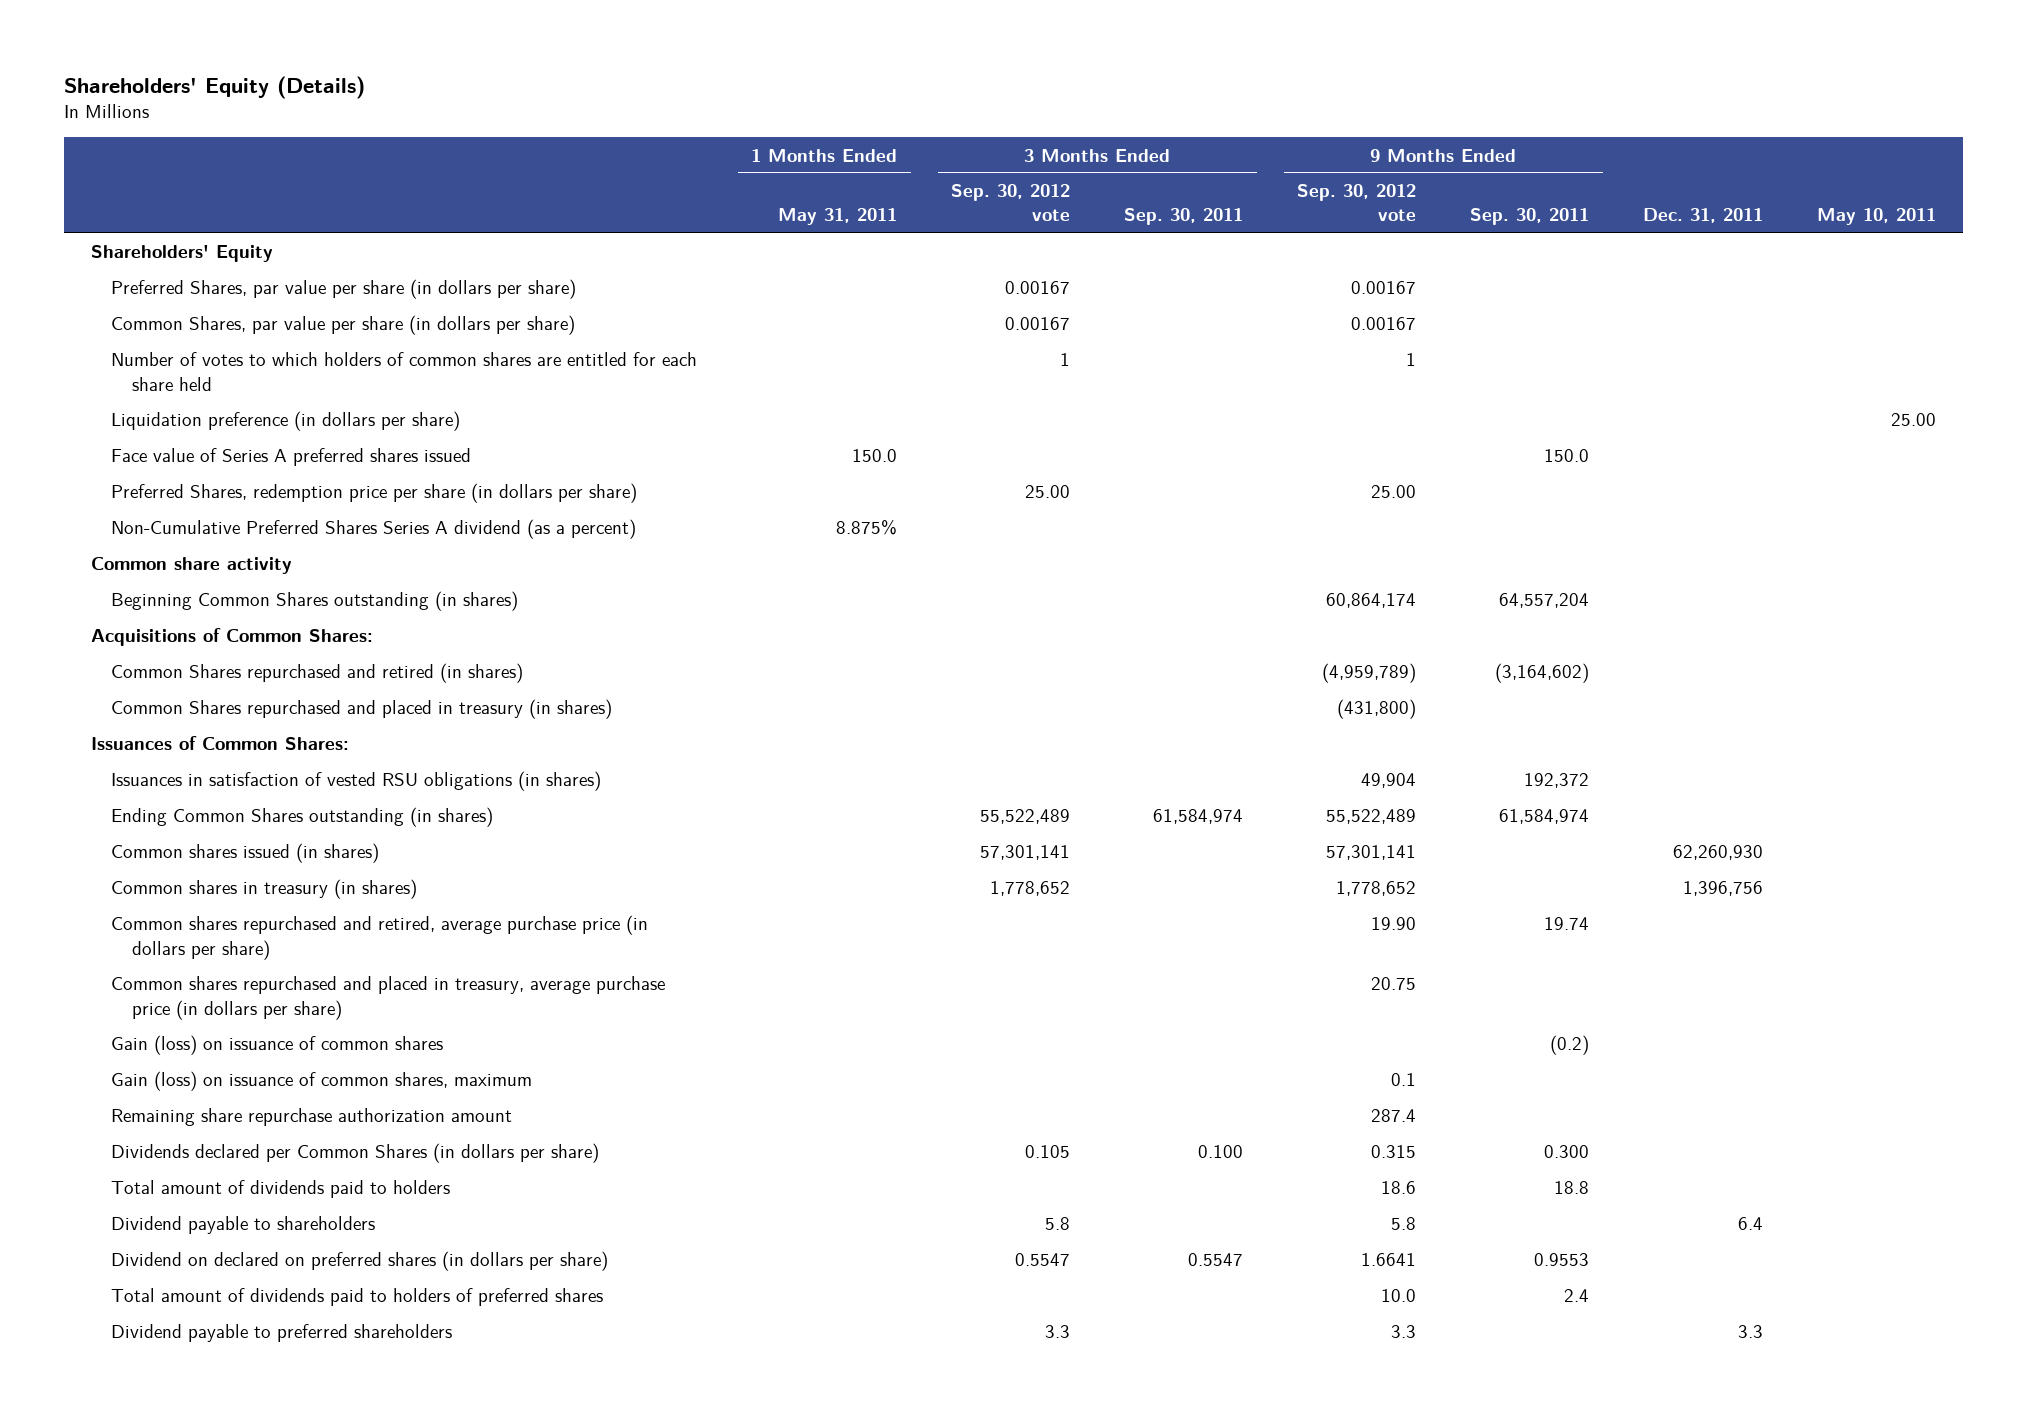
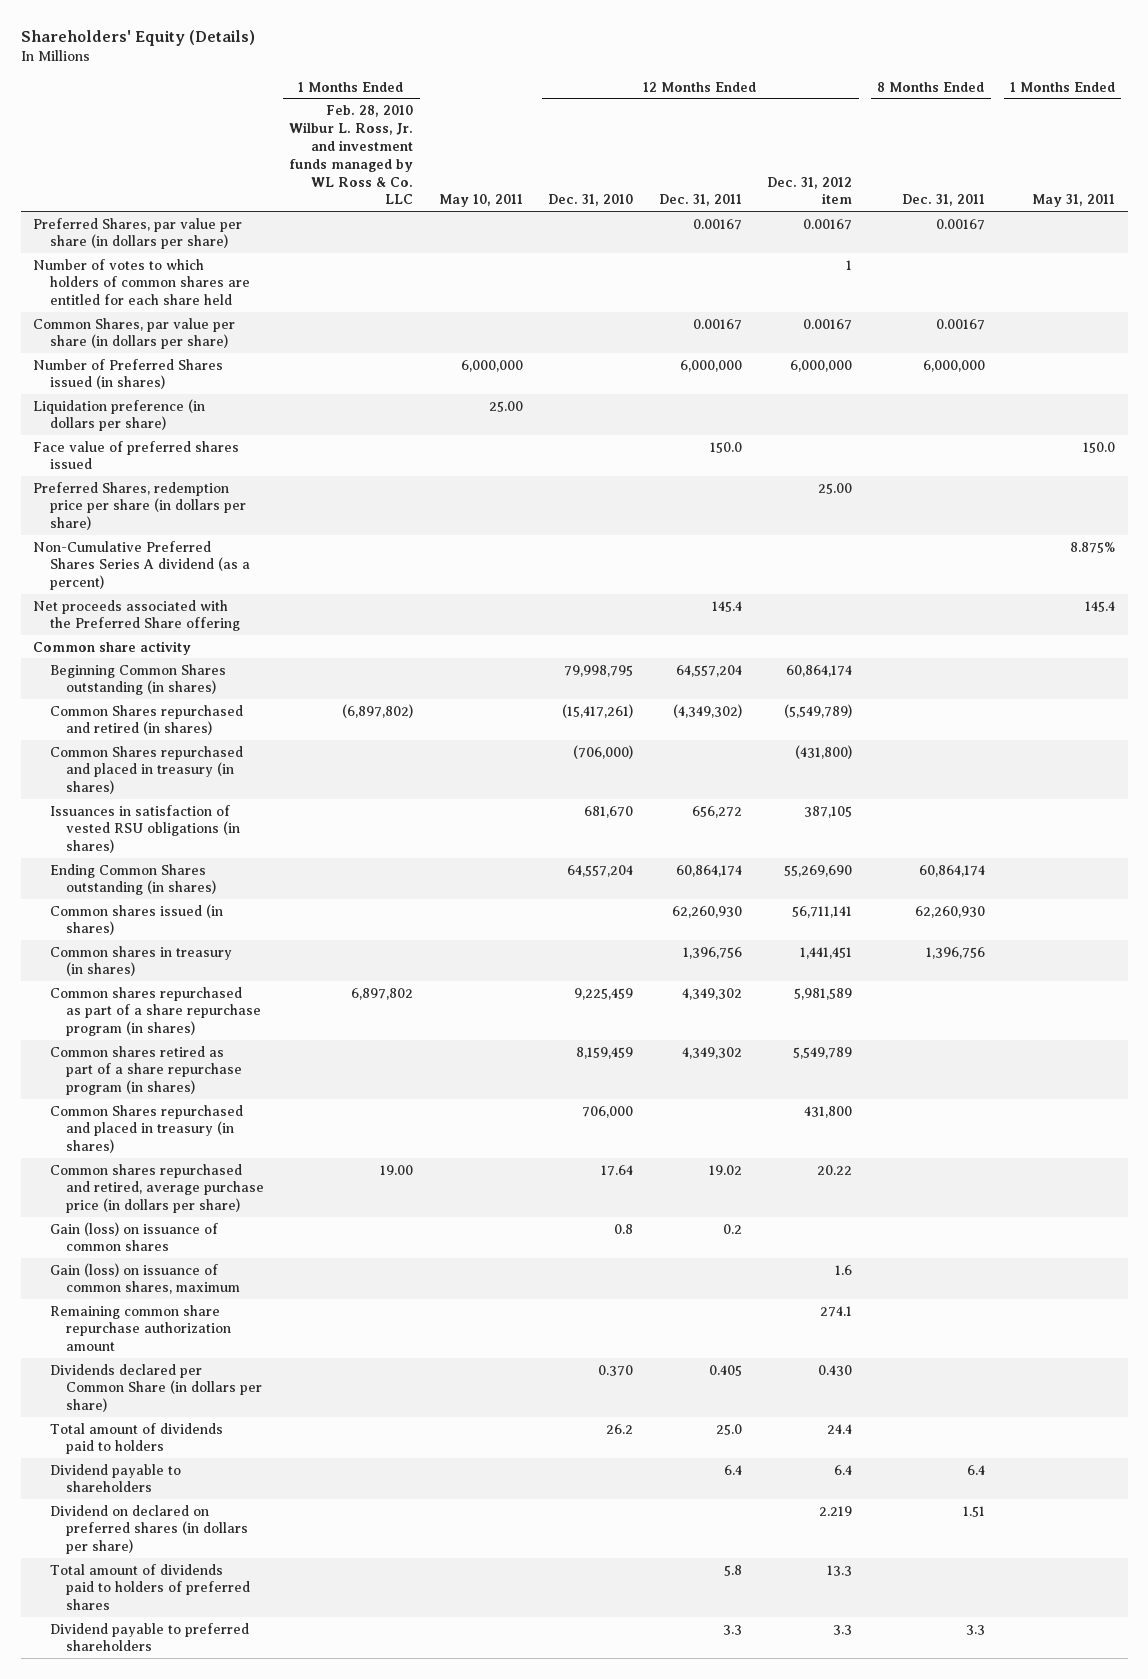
- | 1 Months Ended May 31, 2011 | 3 Months Ended Sep. 30, 2012 vote | 3 Months Ended Sep. 30, 2011 | 9 Months Ended Sep. 30, 2012 vote | 9 Months Ended Sep. 30, 2011 | Dec. 31, 2011 | May 10, 2011
+ | 1 Months Ended Feb. 28, 2010 Wilbur L. Ross, Jr. and investment funds managed by WL Ross & Co. LLC | May 10, 2011 | 12 Months Ended Dec. 31, 2010 | 12 Months Ended Dec. 31, 2011 | 12 Months Ended Dec. 31, 2012 item | 8 Months Ended Dec. 31, 2011 | 1 Months Ended May 31, 2011
- Shareholders' Equity
moved down: Common Shares, par value per share (in dollars per share) | | | | 0.00167 | 0.00167 | 0.00167 |
+ Number of Preferred Shares issued (in shares) | | 6,000,000 | | 6,000,000 | 6,000,000 | 6,000,000 |
- Face value of Series A preferred shares issued | 150.0 | | | | 150.0 | |
+ Face value of preferred shares issued | | | | 150.0 | | | 150.0
+ Net proceeds associated with the Preferred Share offering | | | | 145.4 | | | 145.4
- Acquisitions of Common Shares:
- Issuances of Common Shares:
+ Common shares repurchased as part of a share repurchase program (in shares) | 6,897,802 | | 9,225,459 | 4,349,302 | 5,981,589 | |
+ Common shares retired as part of a share repurchase program (in shares) | | | 8,159,459 | 4,349,302 | 5,549,789 | |
+ Common Shares repurchased and placed in treasury (in shares) | | | 706,000 | | 431,800 | |
- Common shares repurchased and placed in treasury, average purchase price (in dollars per share) | | | | 20.75 | | |
- Remaining share repurchase authorization amount | | | | 287.4 | | |
- Dividends declared per Common Shares (in dollars per share) | | 0.105 | 0.100 | 0.315 | 0.300 | |
+ Remaining common share repurchase authorization amount | | | | | 274.1 | |
+ Dividends declared per Common Share (in dollars per share) | | | 0.370 | 0.405 | 0.430 | |

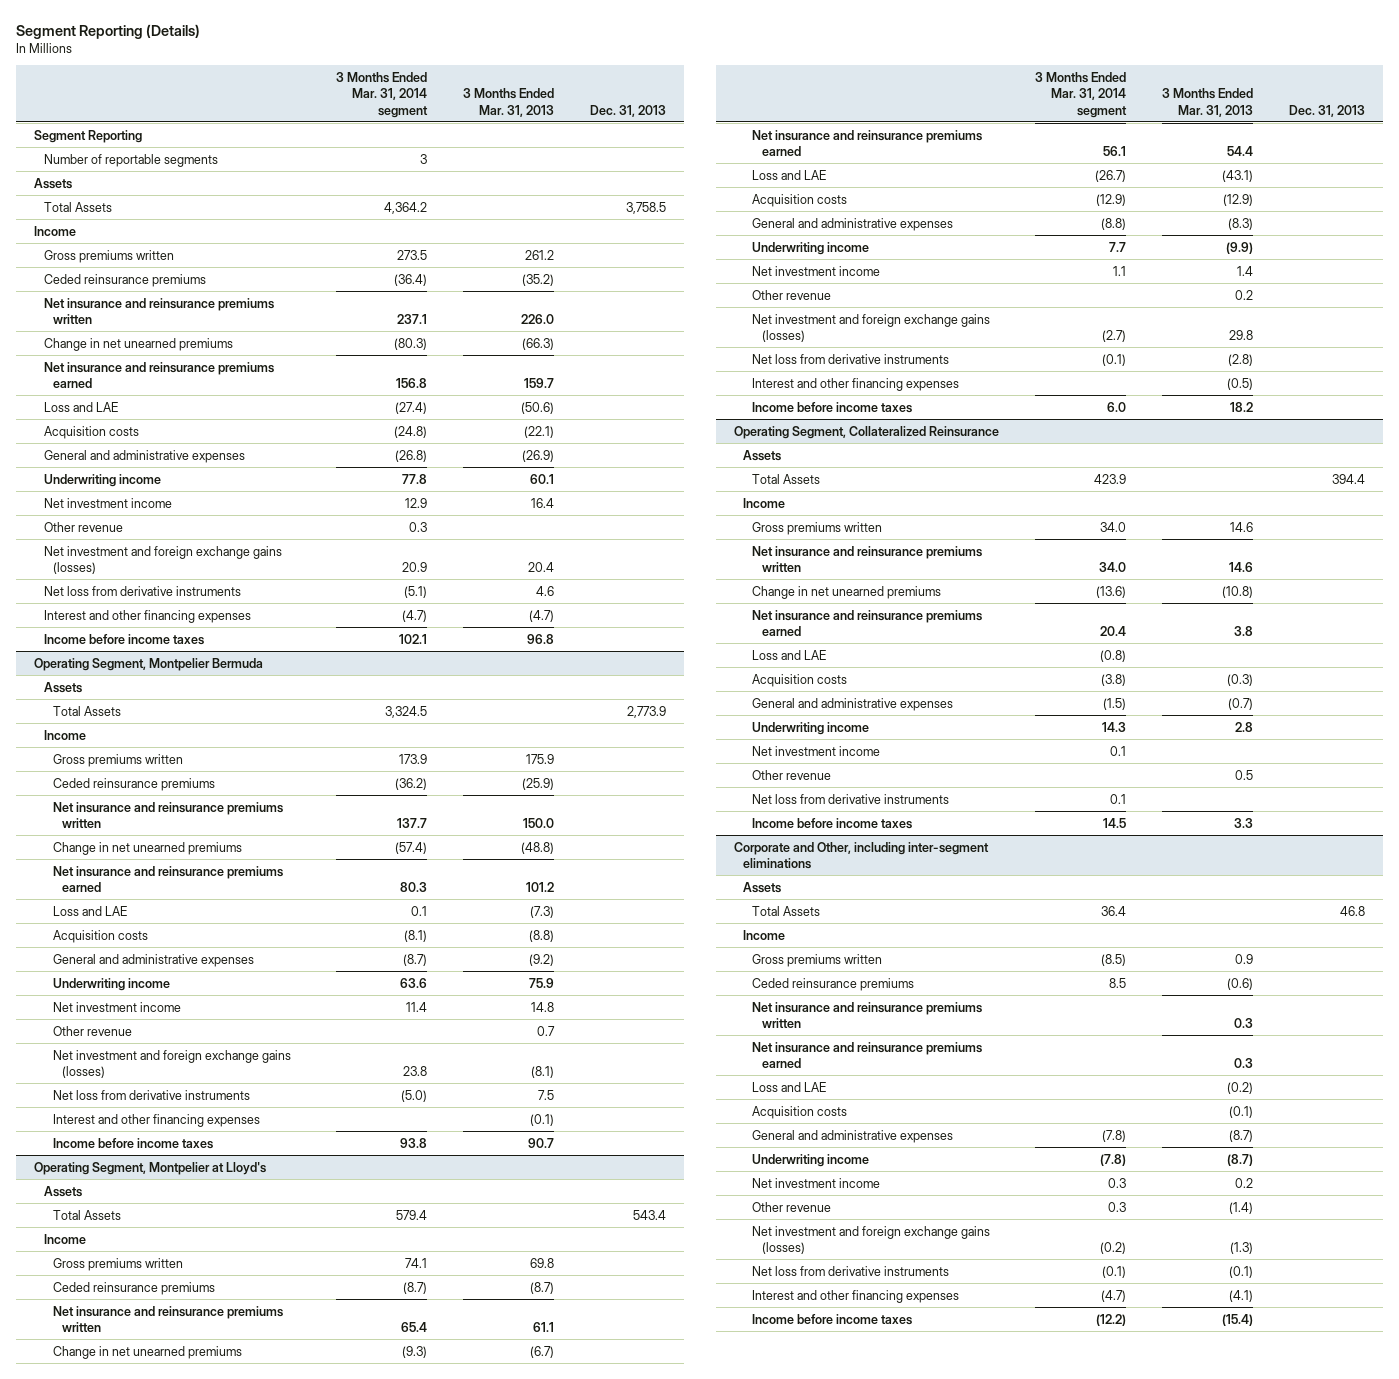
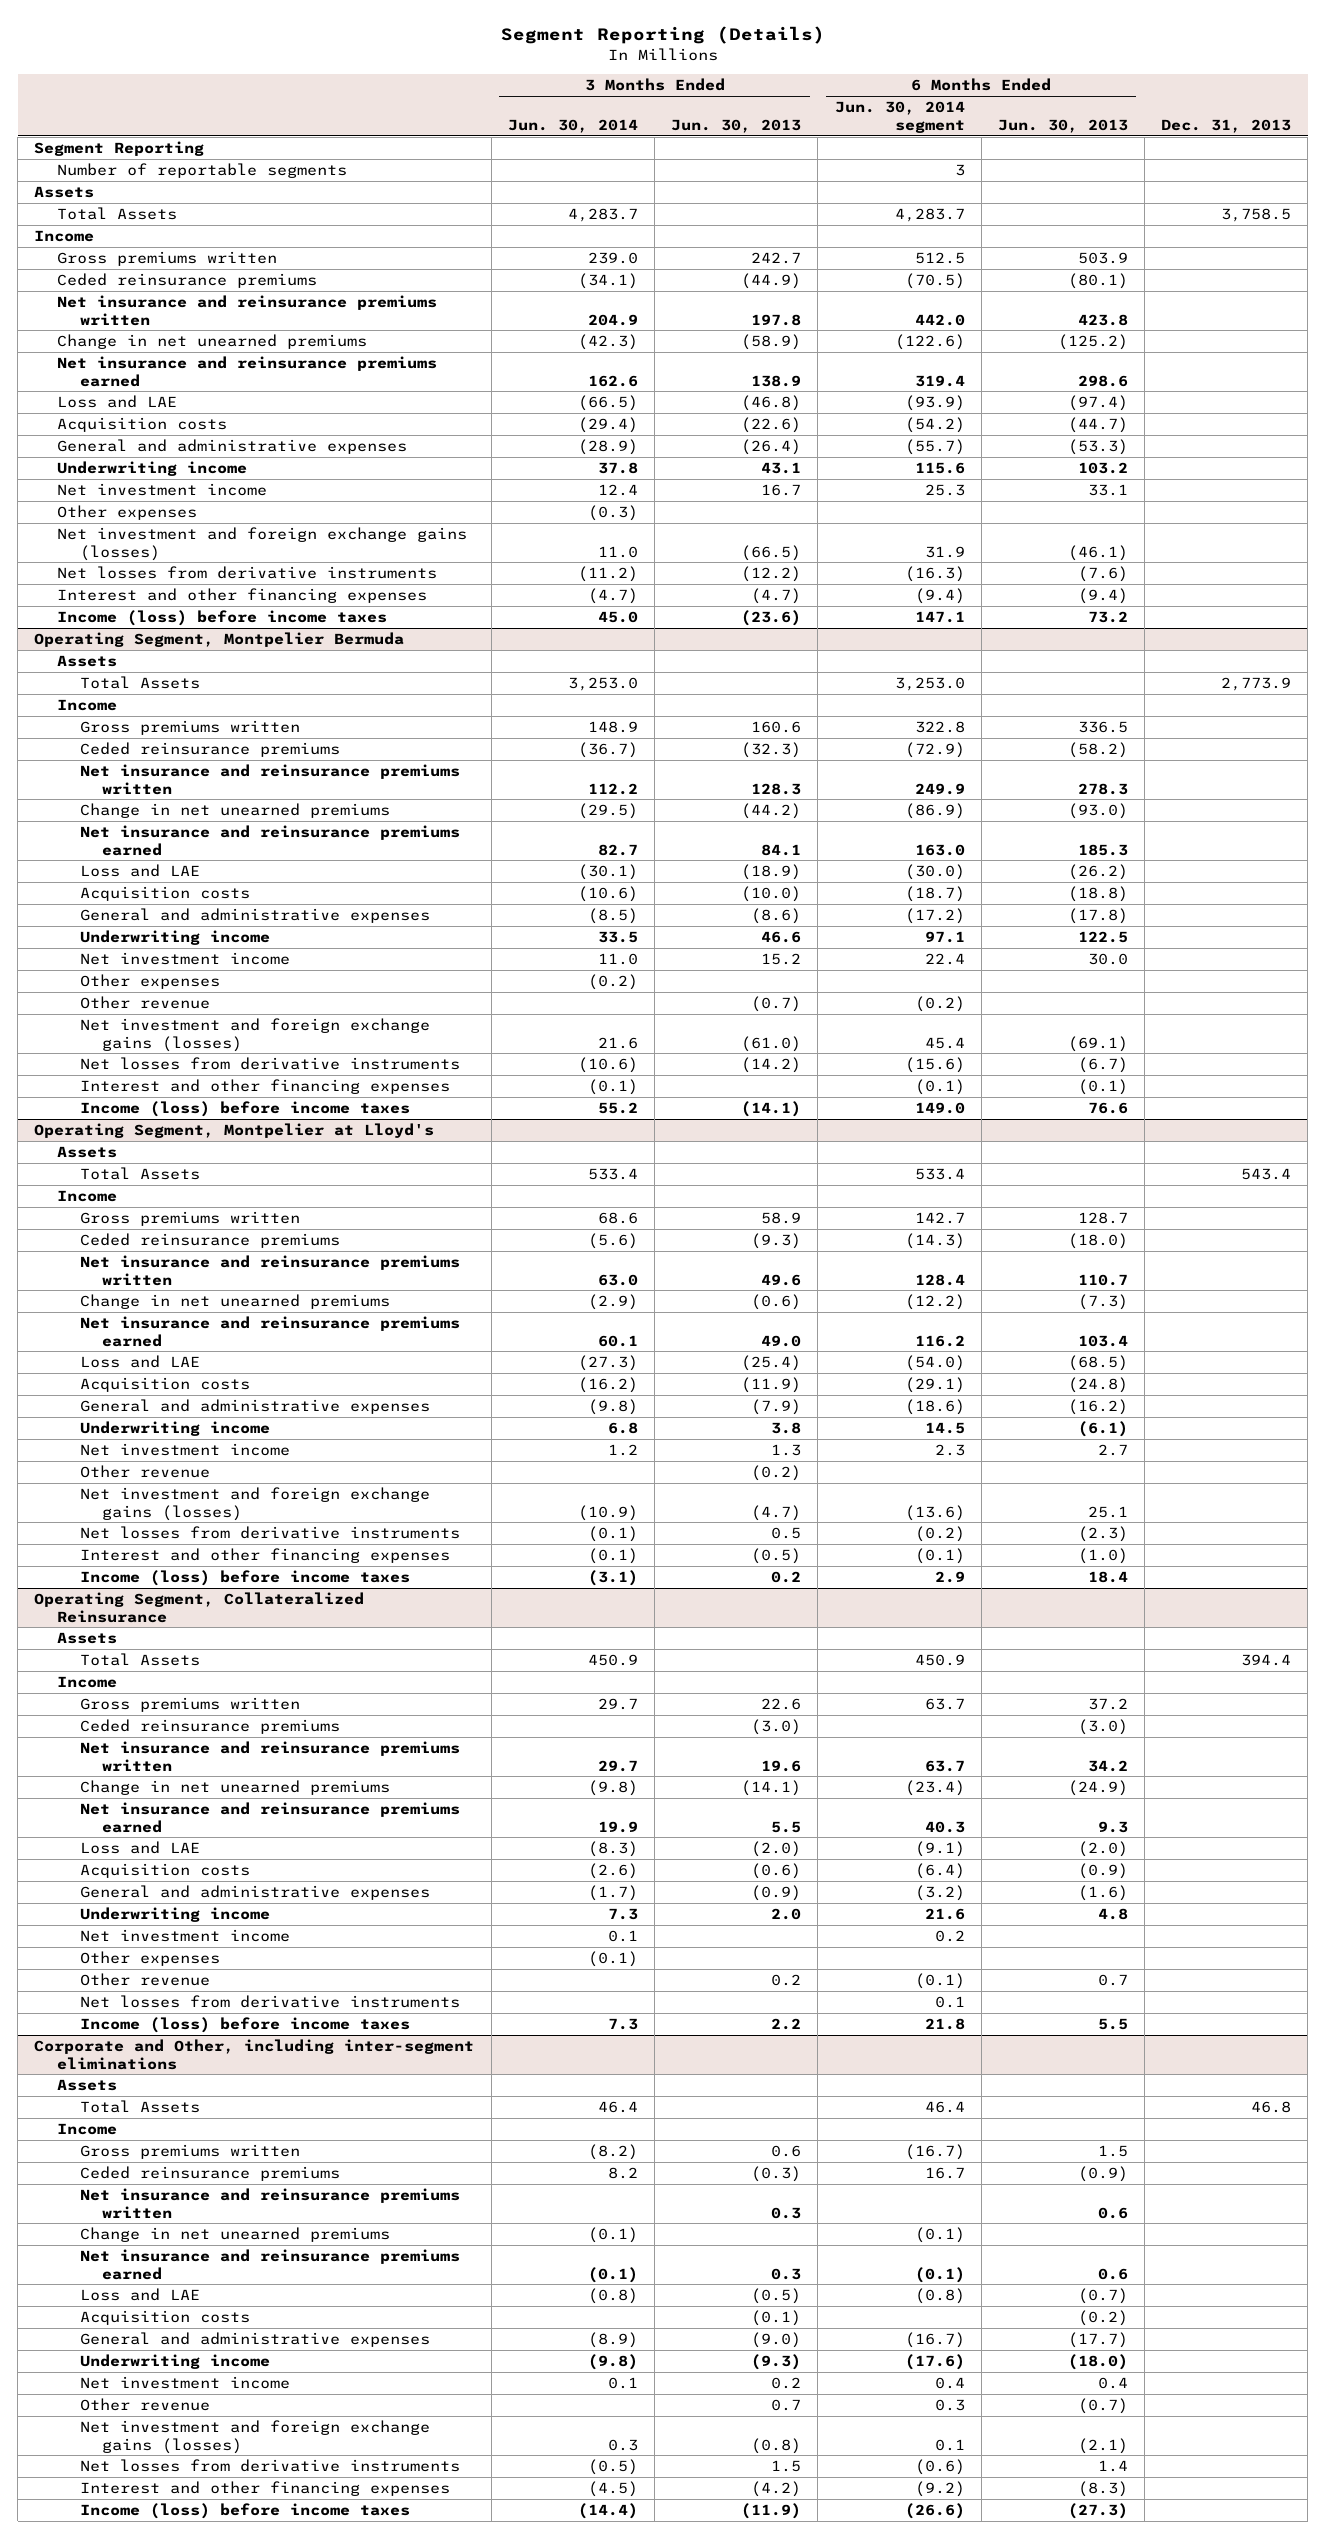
- | 3 Months Ended Mar. 31, 2014 segment | 3 Months Ended Mar. 31, 2013 | Dec. 31, 2013
+ | 3 Months Ended Jun. 30, 2014 | 3 Months Ended Jun. 30, 2013 | 6 Months Ended Jun. 30, 2014 segment | 6 Months Ended Jun. 30, 2013 | Dec. 31, 2013
- Other revenue | 0.3 | |
+ Other expenses | (0.3) | | | |
- Net loss from derivative instruments | (5.1) | 4.6 |
+ Net losses from derivative instruments | (11.2) | (12.2) | (16.3) | (7.6) |
- Income before income taxes | 102.1 | 96.8 |
+ Income (loss) before income taxes | 45.0 | (23.6) | 147.1 | 73.2 |
@ Operating Segment, Montpelier Bermuda
+ Other expenses | (0.2) | | | |
- Net loss from derivative instruments | (5.0) | 7.5 |
+ Net losses from derivative instruments | (10.6) | (14.2) | (15.6) | (6.7) |
- Income before income taxes | 93.8 | 90.7 |
+ Income (loss) before income taxes | 55.2 | (14.1) | 149.0 | 76.6 |
@ Operating Segment, Montpelier at Lloyd's
- Net loss from derivative instruments | (0.1) | (2.8) |
+ Net losses from derivative instruments | (0.1) | 0.5 | (0.2) | (2.3) |
- Income before income taxes | 6.0 | 18.2 |
+ Income (loss) before income taxes | (3.1) | 0.2 | 2.9 | 18.4 |
@ Operating Segment, Collateralized Reinsurance
+ Ceded reinsurance premiums | | (3.0) | | (3.0) |
+ Other expenses | (0.1) | | | |
- Net loss from derivative instruments | 0.1 | |
- Income before income taxes | 14.5 | 3.3 |
+ Net losses from derivative instruments | | | 0.1 | |
+ Income (loss) before income taxes | 7.3 | 2.2 | 21.8 | 5.5 |
@ Corporate and Other, including inter-segment eliminations
+ Change in net unearned premiums | (0.1) | | (0.1) | |
- Net loss from derivative instruments | (0.1) | (0.1) |
+ Net losses from derivative instruments | (0.5) | 1.5 | (0.6) | 1.4 |
- Income before income taxes | (12.2) | (15.4) |
+ Income (loss) before income taxes | (14.4) | (11.9) | (26.6) | (27.3) |

